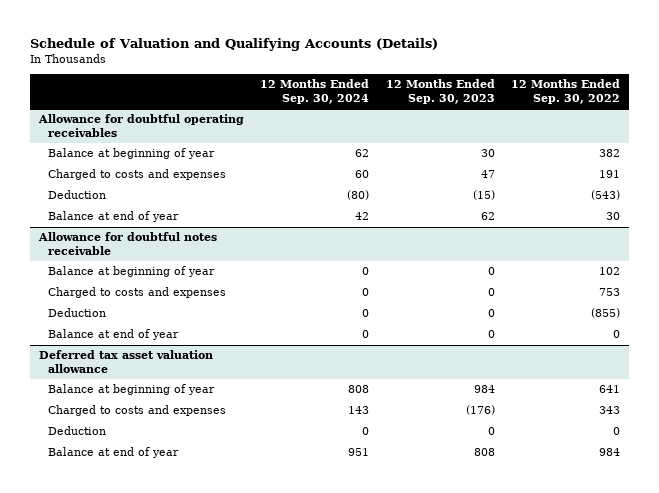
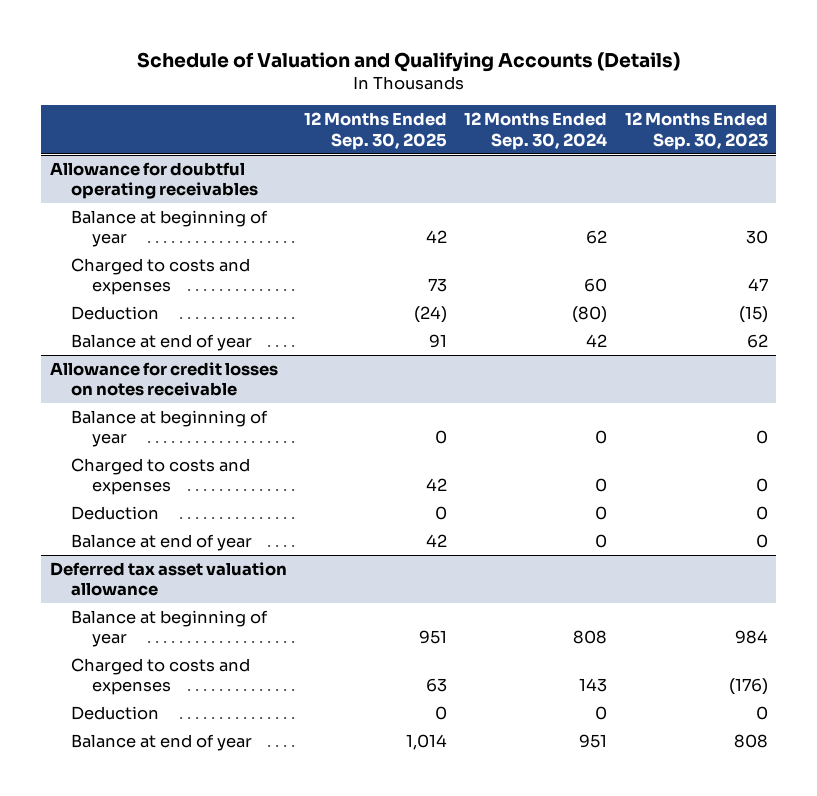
- | 12 Months Ended Sep. 30, 2024 | 12 Months Ended Sep. 30, 2023 | 12 Months Ended Sep. 30, 2022
+ | 12 Months Ended Sep. 30, 2025 | 12 Months Ended Sep. 30, 2024 | 12 Months Ended Sep. 30, 2023
- Allowance for doubtful notes receivable
+ Allowance for credit losses on notes receivable

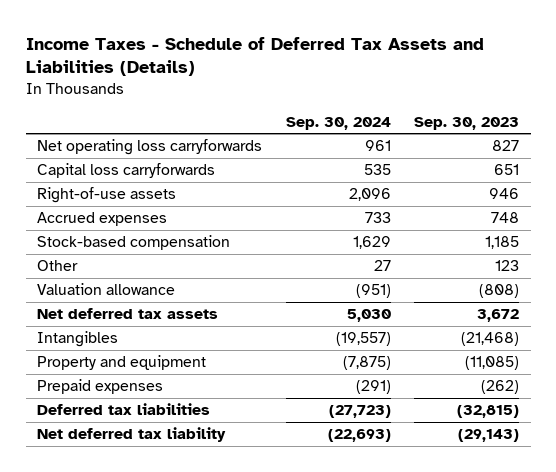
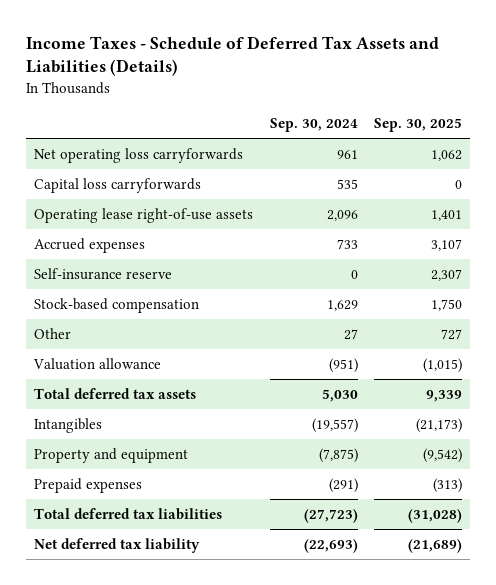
- | Sep. 30, 2024 | Sep. 30, 2023
+ | Sep. 30, 2024 | Sep. 30, 2025
- Right-of-use assets | 2,096 | 946
+ Operating lease right-of-use assets | 2,096 | 1,401
+ Self-insurance reserve | 0 | 2,307
- Net deferred tax assets | 5,030 | 3,672
+ Total deferred tax assets | 5,030 | 9,339
- Deferred tax liabilities | (27,723) | (32,815)
+ Total deferred tax liabilities | (27,723) | (31,028)

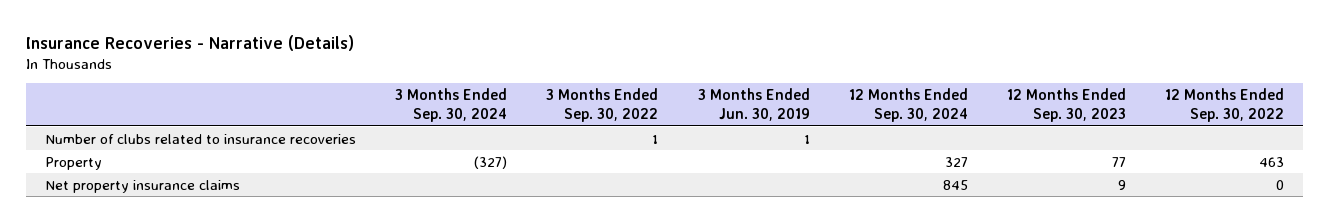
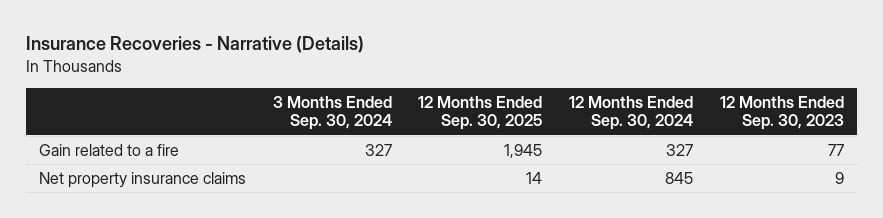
- | 3 Months Ended Sep. 30, 2024 | 3 Months Ended Sep. 30, 2022 | 3 Months Ended Jun. 30, 2019 | 12 Months Ended Sep. 30, 2024 | 12 Months Ended Sep. 30, 2023 | 12 Months Ended Sep. 30, 2022
+ | 3 Months Ended Sep. 30, 2024 | 12 Months Ended Sep. 30, 2025 | 12 Months Ended Sep. 30, 2024 | 12 Months Ended Sep. 30, 2023
- Number of clubs related to insurance recoveries | | 1 | 1 | | |
- Property | (327) | | | 327 | 77 | 463
+ Gain related to a fire | 327 | 1,945 | 327 | 77

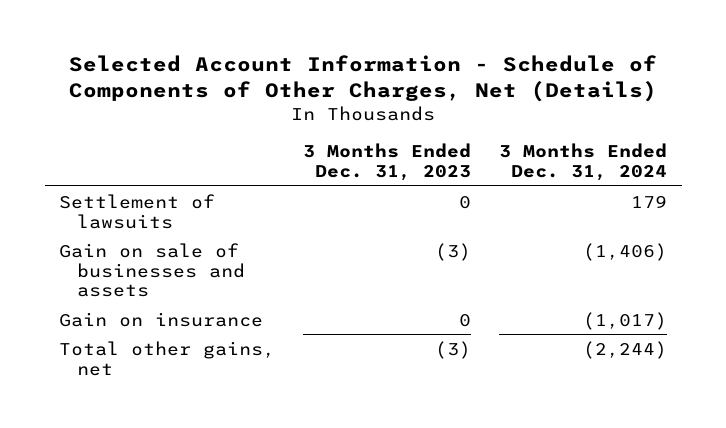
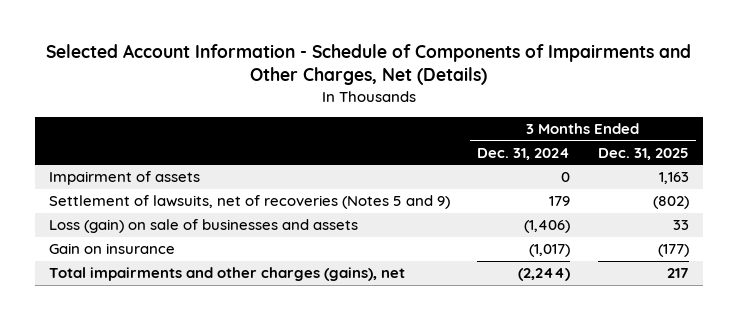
- Selected Account Information - Schedule of Components of Other Charges, Net (Details)
+ Selected Account Information - Schedule of Components of Impairments and Other Charges, Net (Details)
- | 3 Months Ended Dec. 31, 2023 | 3 Months Ended Dec. 31, 2024
+ | 3 Months Ended Dec. 31, 2024 | 3 Months Ended Dec. 31, 2025
- Settlement of lawsuits | 0 | 179
- Gain on sale of businesses and assets | (3) | (1,406)
+ Impairment of assets | 0 | 1,163
+ Settlement of lawsuits, net of recoveries (Notes 5 and 9) | 179 | (802)
+ Loss (gain) on sale of businesses and assets | (1,406) | 33
- Total other gains, net | (3) | (2,244)
+ Total impairments and other charges (gains), net | (2,244) | 217

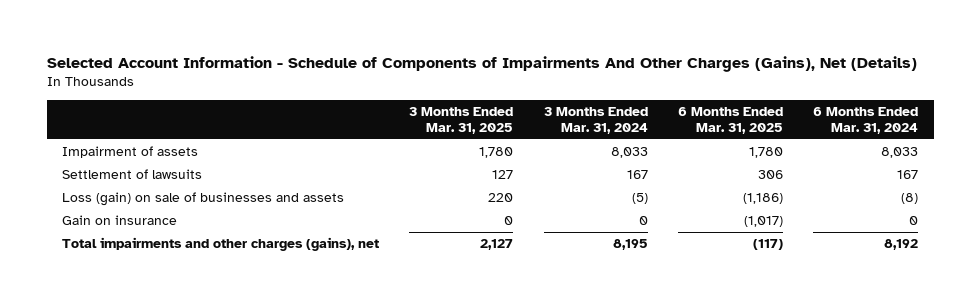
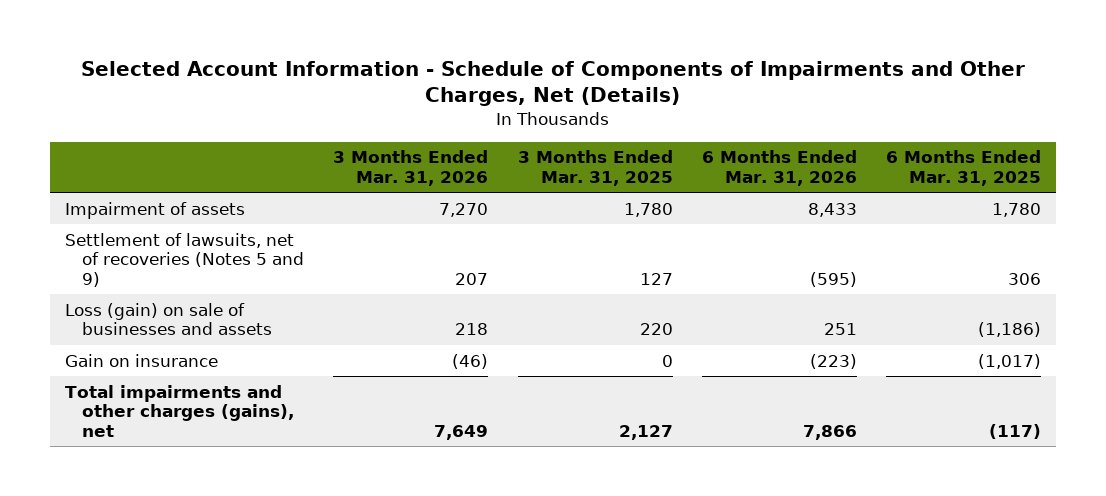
- Selected Account Information - Schedule of Components of Impairments And Other Charges (Gains), Net (Details)
+ Selected Account Information - Schedule of Components of Impairments and Other Charges, Net (Details)
- | 3 Months Ended Mar. 31, 2025 | 3 Months Ended Mar. 31, 2024 | 6 Months Ended Mar. 31, 2025 | 6 Months Ended Mar. 31, 2024
+ | 3 Months Ended Mar. 31, 2026 | 3 Months Ended Mar. 31, 2025 | 6 Months Ended Mar. 31, 2026 | 6 Months Ended Mar. 31, 2025
- Settlement of lawsuits | 127 | 167 | 306 | 167
+ Settlement of lawsuits, net of recoveries (Notes 5 and 9) | 207 | 127 | (595) | 306

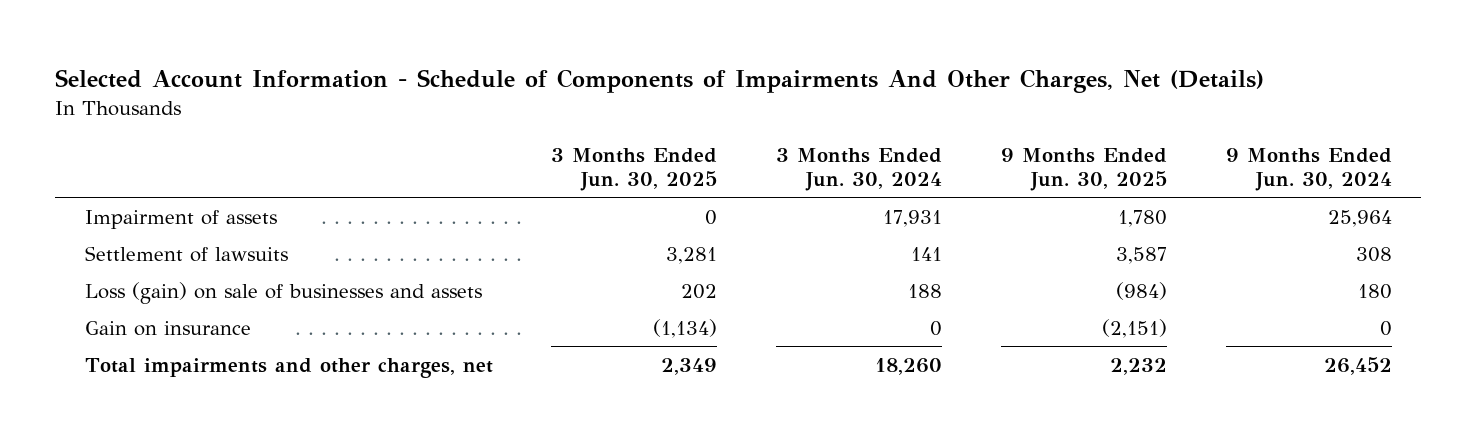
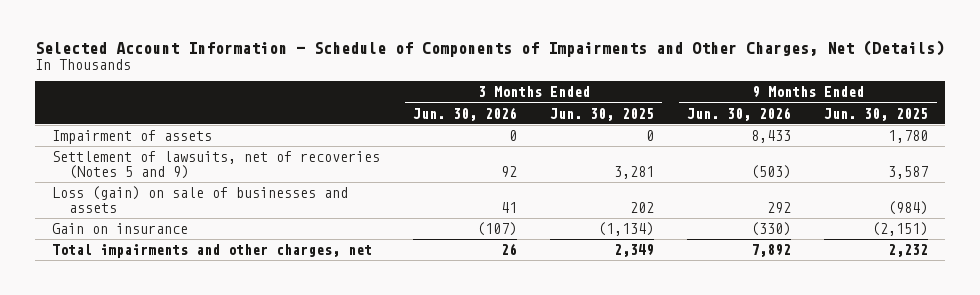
- Selected Account Information - Schedule of Components of Impairments And Other Charges, Net (Details)
+ Selected Account Information - Schedule of Components of Impairments and Other Charges, Net (Details)
- | 3 Months Ended Jun. 30, 2025 | 3 Months Ended Jun. 30, 2024 | 9 Months Ended Jun. 30, 2025 | 9 Months Ended Jun. 30, 2024
+ | 3 Months Ended Jun. 30, 2026 | 3 Months Ended Jun. 30, 2025 | 9 Months Ended Jun. 30, 2026 | 9 Months Ended Jun. 30, 2025
- Settlement of lawsuits | 3,281 | 141 | 3,587 | 308
+ Settlement of lawsuits, net of recoveries (Notes 5 and 9) | 92 | 3,281 | (503) | 3,587

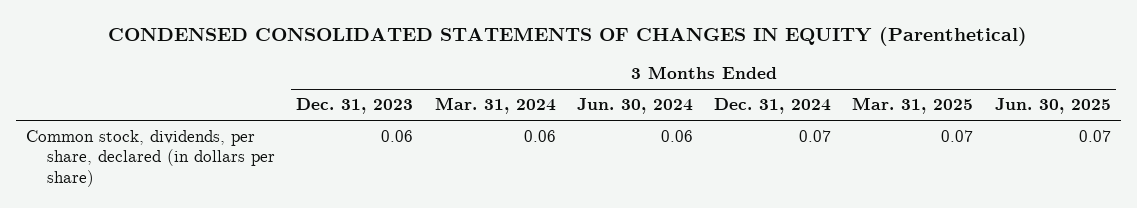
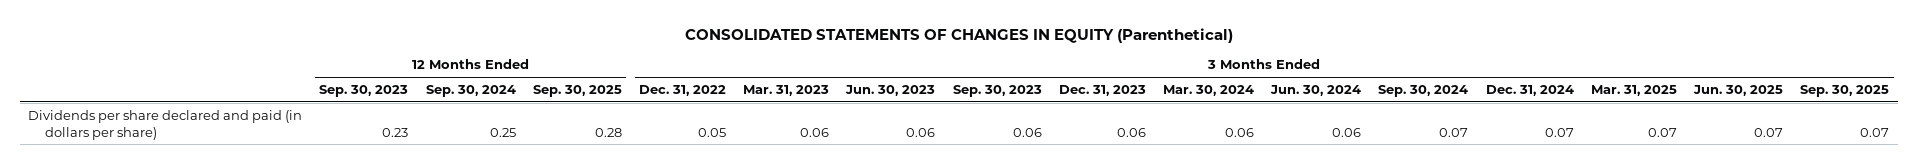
- CONDENSED CONSOLIDATED STATEMENTS OF CHANGES IN EQUITY (Parenthetical)
+ CONSOLIDATED STATEMENTS OF CHANGES IN EQUITY (Parenthetical)
- | 3 Months Ended Dec. 31, 2023 | 3 Months Ended Mar. 31, 2024 | 3 Months Ended Jun. 30, 2024 | 3 Months Ended Dec. 31, 2024 | 3 Months Ended Mar. 31, 2025 | 3 Months Ended Jun. 30, 2025
+ | 12 Months Ended Sep. 30, 2023 | 12 Months Ended Sep. 30, 2024 | 12 Months Ended Sep. 30, 2025 | 3 Months Ended Dec. 31, 2022 | 3 Months Ended Mar. 31, 2023 | 3 Months Ended Jun. 30, 2023 | 3 Months Ended Sep. 30, 2023 | 3 Months Ended Dec. 31, 2023 | 3 Months Ended Mar. 30, 2024 | 3 Months Ended Jun. 30, 2024 | 3 Months Ended Sep. 30, 2024 | 3 Months Ended Dec. 31, 2024 | 3 Months Ended Mar. 31, 2025 | 3 Months Ended Jun. 30, 2025 | 3 Months Ended Sep. 30, 2025
- Common stock, dividends, per share, declared (in dollars per share) | 0.06 | 0.06 | 0.06 | 0.07 | 0.07 | 0.07
+ Dividends per share declared and paid (in dollars per share) | 0.23 | 0.25 | 0.28 | 0.05 | 0.06 | 0.06 | 0.06 | 0.06 | 0.06 | 0.06 | 0.07 | 0.07 | 0.07 | 0.07 | 0.07

